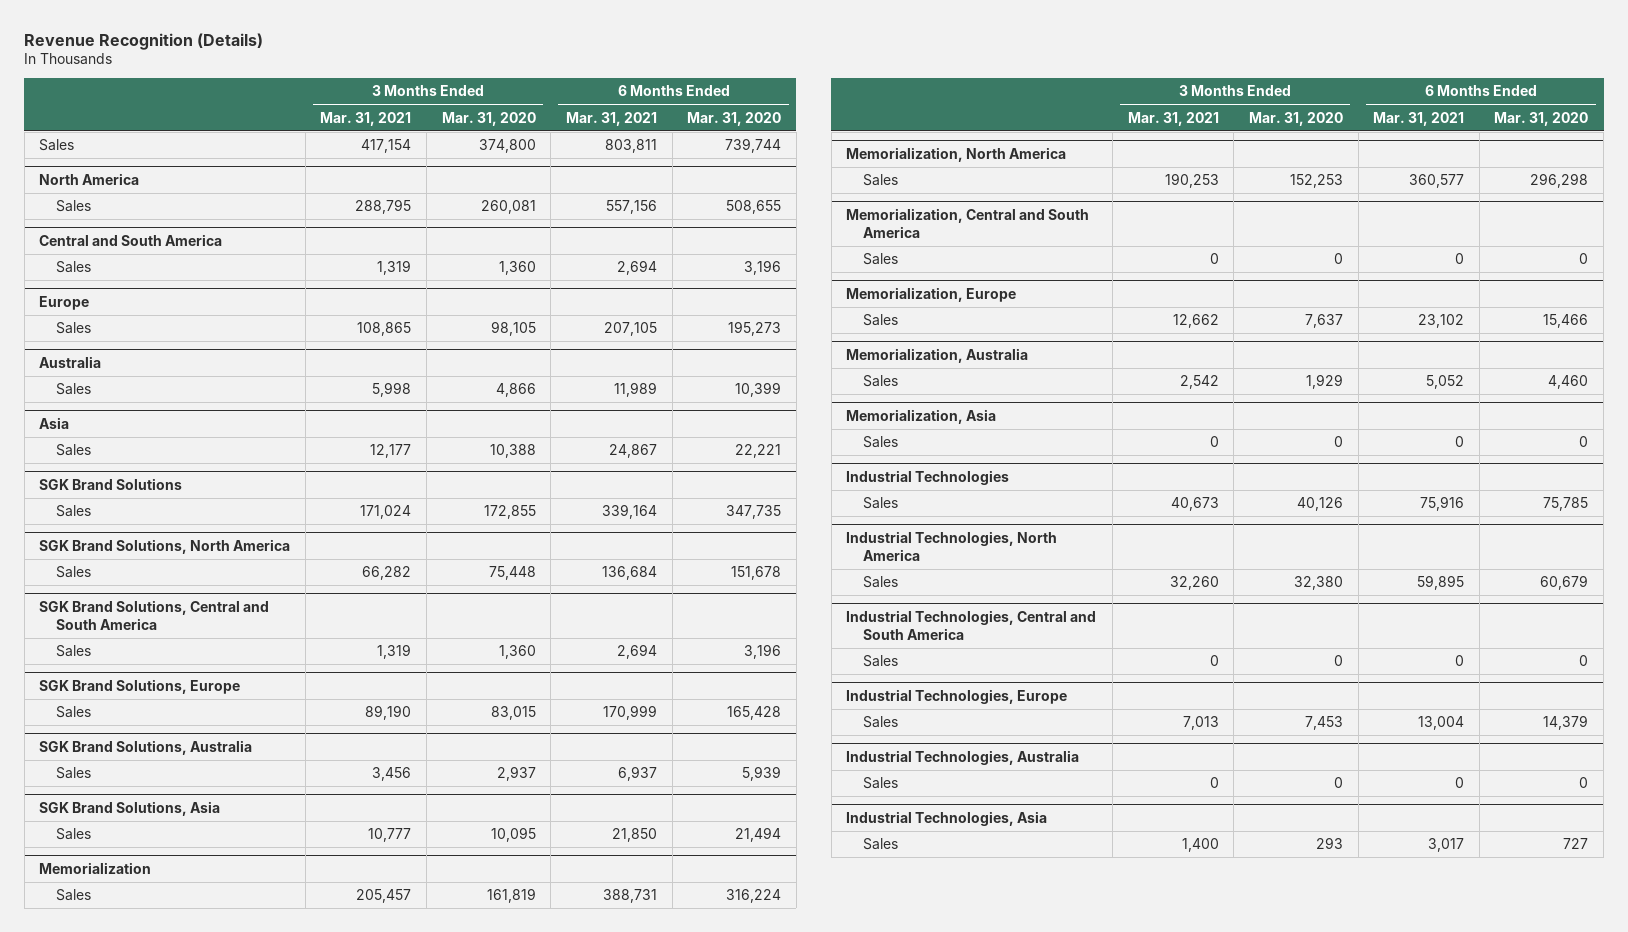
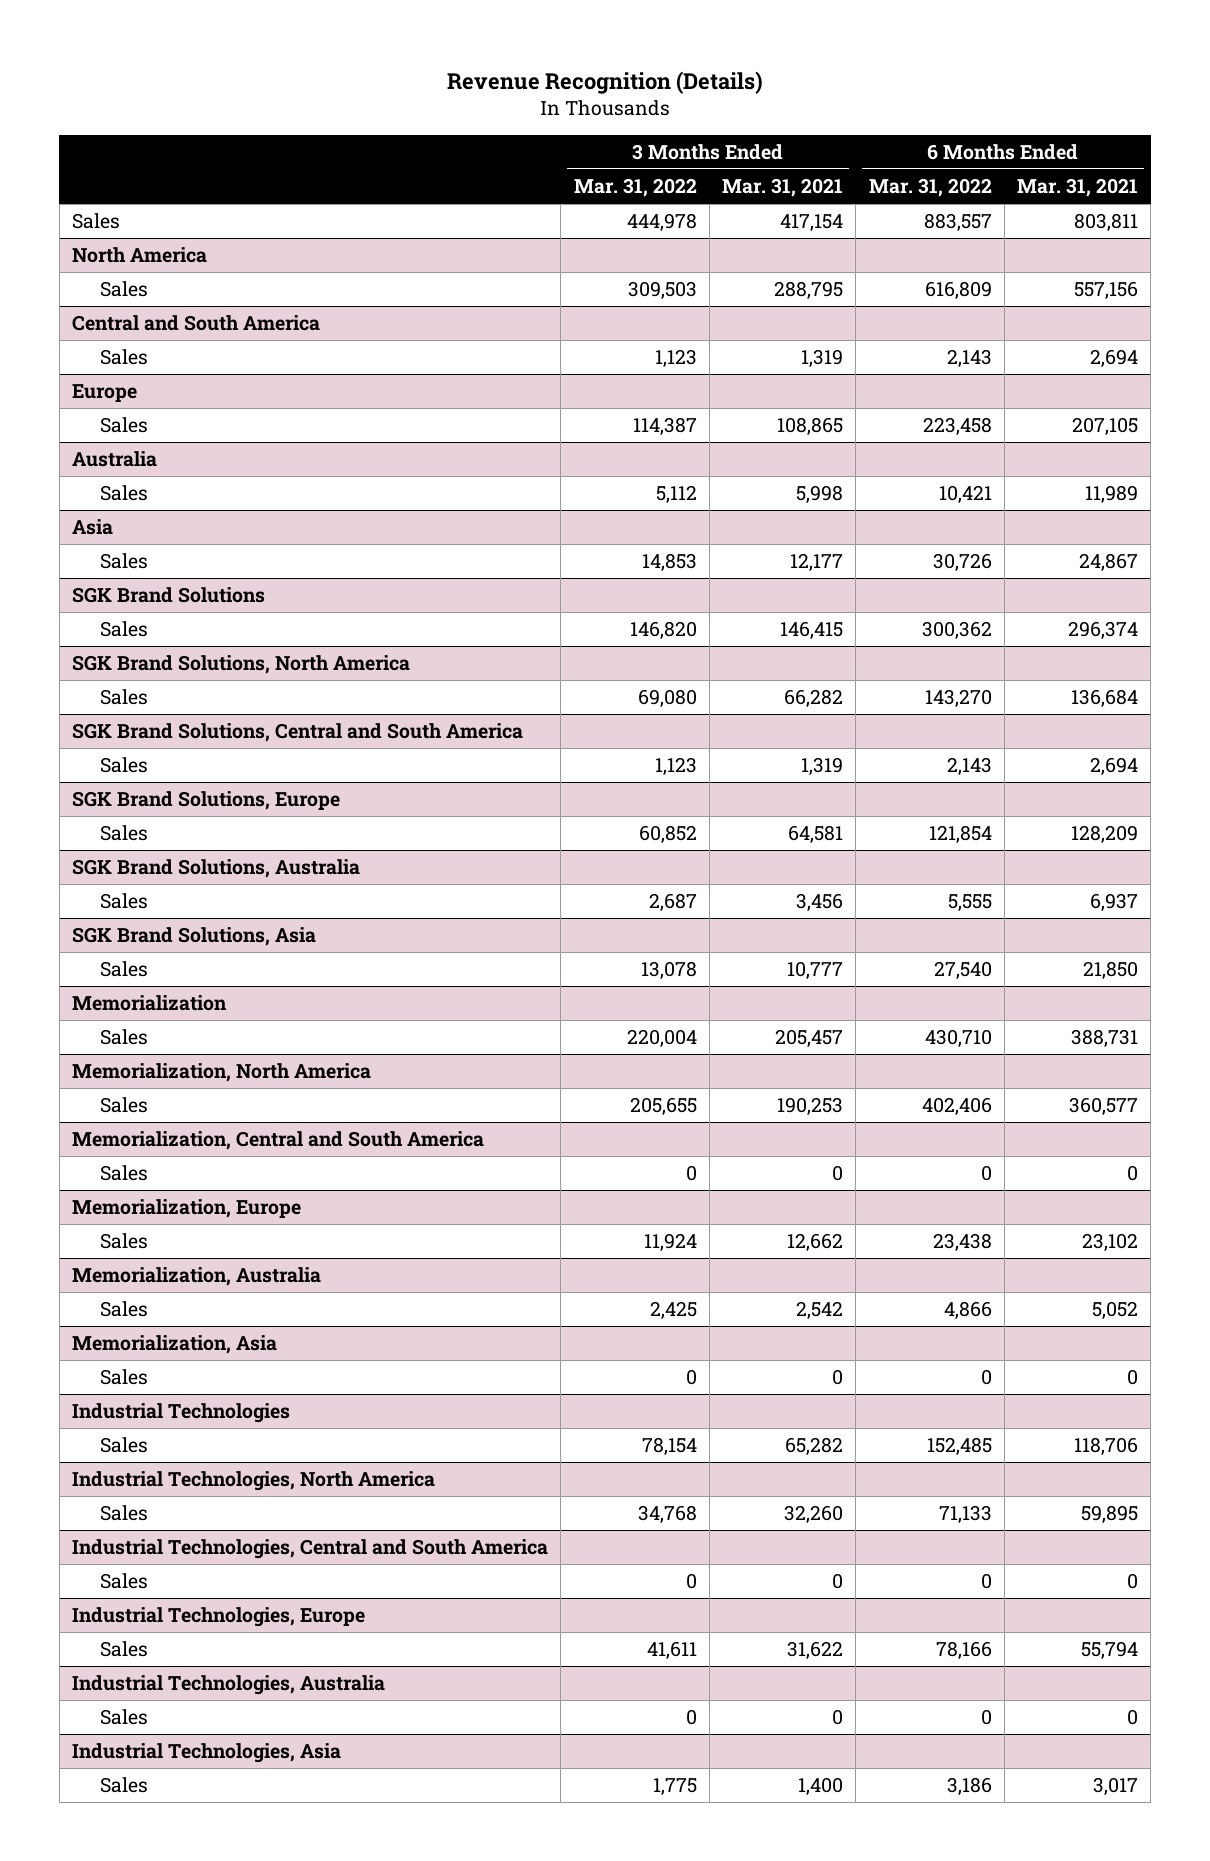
- | 3 Months Ended Mar. 31, 2021 | 3 Months Ended Mar. 31, 2020 | 6 Months Ended Mar. 31, 2021 | 6 Months Ended Mar. 31, 2020
+ | 3 Months Ended Mar. 31, 2022 | 3 Months Ended Mar. 31, 2021 | 6 Months Ended Mar. 31, 2022 | 6 Months Ended Mar. 31, 2021
@ SGK Brand Solutions
- Sales | 171,024 | 172,855 | 339,164 | 347,735
+ Sales | 146,820 | 146,415 | 300,362 | 296,374
@ SGK Brand Solutions, Europe
- Sales | 89,190 | 83,015 | 170,999 | 165,428
+ Sales | 60,852 | 64,581 | 121,854 | 128,209
@ Industrial Technologies
- Sales | 40,673 | 40,126 | 75,916 | 75,785
+ Sales | 78,154 | 65,282 | 152,485 | 118,706
@ Industrial Technologies, Europe
- Sales | 7,013 | 7,453 | 13,004 | 14,379
+ Sales | 41,611 | 31,622 | 78,166 | 55,794

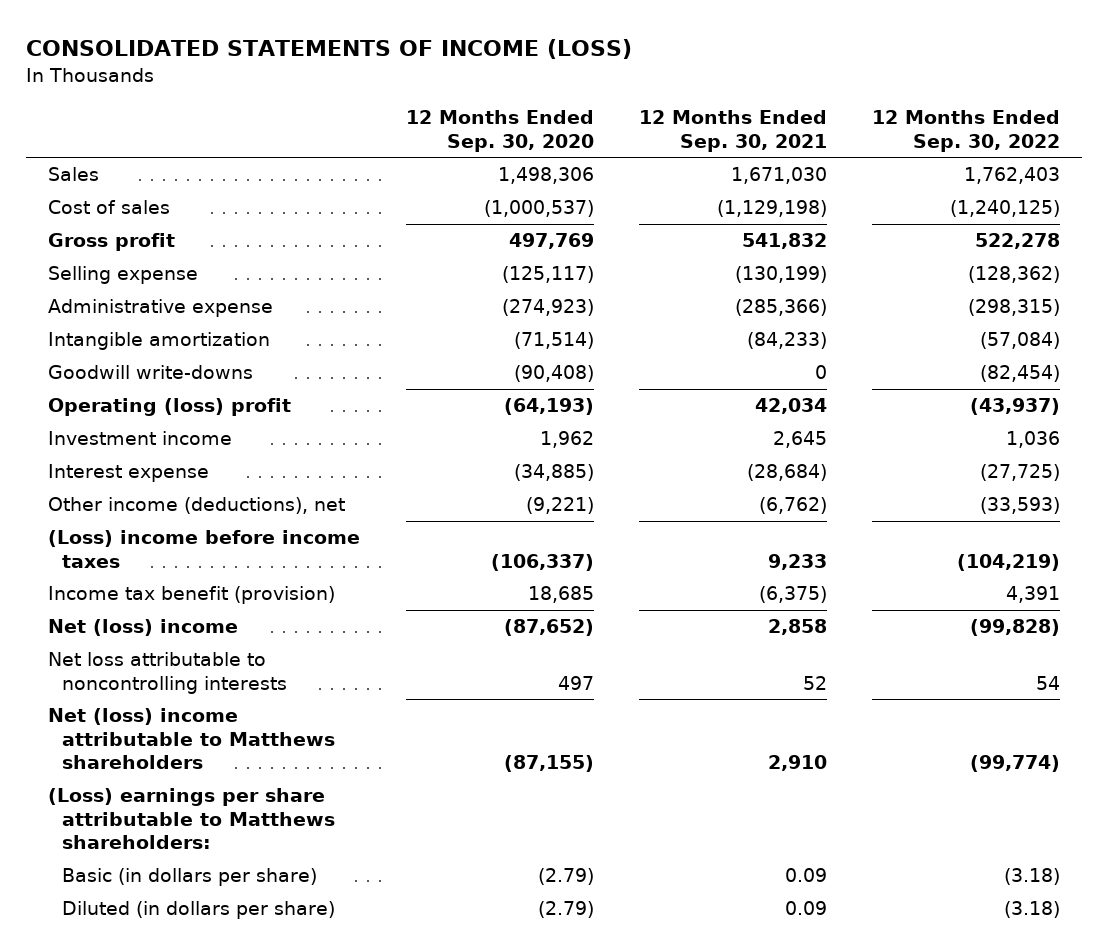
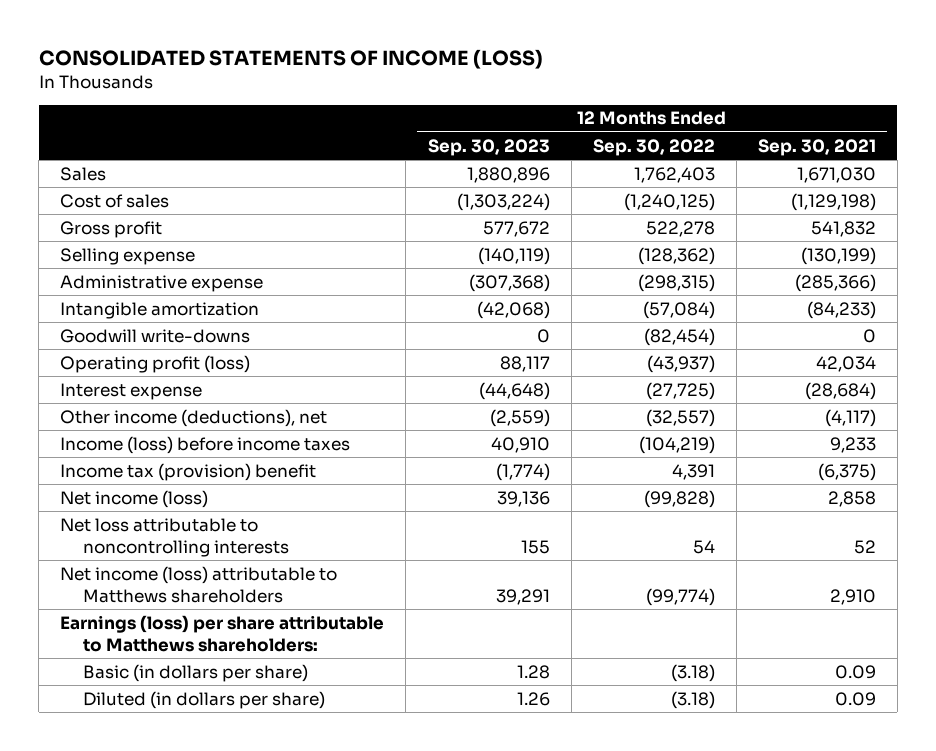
- | 12 Months Ended Sep. 30, 2020 | 12 Months Ended Sep. 30, 2021 | 12 Months Ended Sep. 30, 2022
+ | 12 Months Ended Sep. 30, 2023 | 12 Months Ended Sep. 30, 2022 | 12 Months Ended Sep. 30, 2021
- Operating (loss) profit | (64,193) | 42,034 | (43,937)
- Investment income | 1,962 | 2,645 | 1,036
+ Operating profit (loss) | 88,117 | (43,937) | 42,034
- Other income (deductions), net | (9,221) | (6,762) | (33,593)
- (Loss) income before income taxes | (106,337) | 9,233 | (104,219)
- Income tax benefit (provision) | 18,685 | (6,375) | 4,391
- Net (loss) income | (87,652) | 2,858 | (99,828)
+ Other income (deductions), net | (2,559) | (32,557) | (4,117)
+ Income (loss) before income taxes | 40,910 | (104,219) | 9,233
+ Income tax (provision) benefit | (1,774) | 4,391 | (6,375)
+ Net income (loss) | 39,136 | (99,828) | 2,858
- Net (loss) income attributable to Matthews shareholders | (87,155) | 2,910 | (99,774)
- (Loss) earnings per share attributable to Matthews shareholders:
+ Net income (loss) attributable to Matthews shareholders | 39,291 | (99,774) | 2,910
+ Earnings (loss) per share attributable to Matthews shareholders:

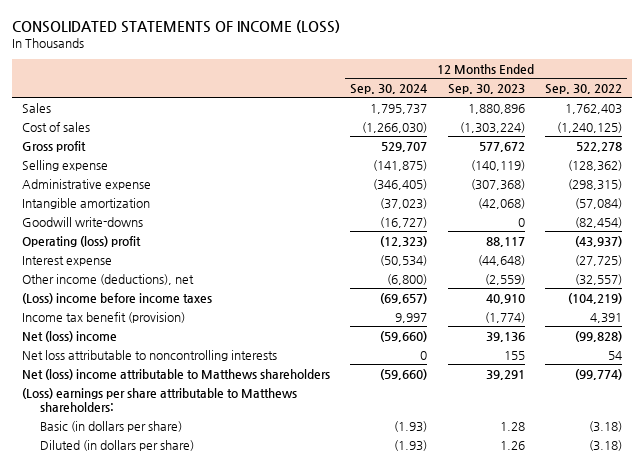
- | 12 Months Ended Sep. 30, 2023 | 12 Months Ended Sep. 30, 2022 | 12 Months Ended Sep. 30, 2021
+ | 12 Months Ended Sep. 30, 2024 | 12 Months Ended Sep. 30, 2023 | 12 Months Ended Sep. 30, 2022
- Operating profit (loss) | 88,117 | (43,937) | 42,034
+ Operating (loss) profit | (12,323) | 88,117 | (43,937)
- Income (loss) before income taxes | 40,910 | (104,219) | 9,233
- Income tax (provision) benefit | (1,774) | 4,391 | (6,375)
- Net income (loss) | 39,136 | (99,828) | 2,858
+ (Loss) income before income taxes | (69,657) | 40,910 | (104,219)
+ Income tax benefit (provision) | 9,997 | (1,774) | 4,391
+ Net (loss) income | (59,660) | 39,136 | (99,828)
- Net income (loss) attributable to Matthews shareholders | 39,291 | (99,774) | 2,910
- Earnings (loss) per share attributable to Matthews shareholders:
+ Net (loss) income attributable to Matthews shareholders | (59,660) | 39,291 | (99,774)
+ (Loss) earnings per share attributable to Matthews shareholders:

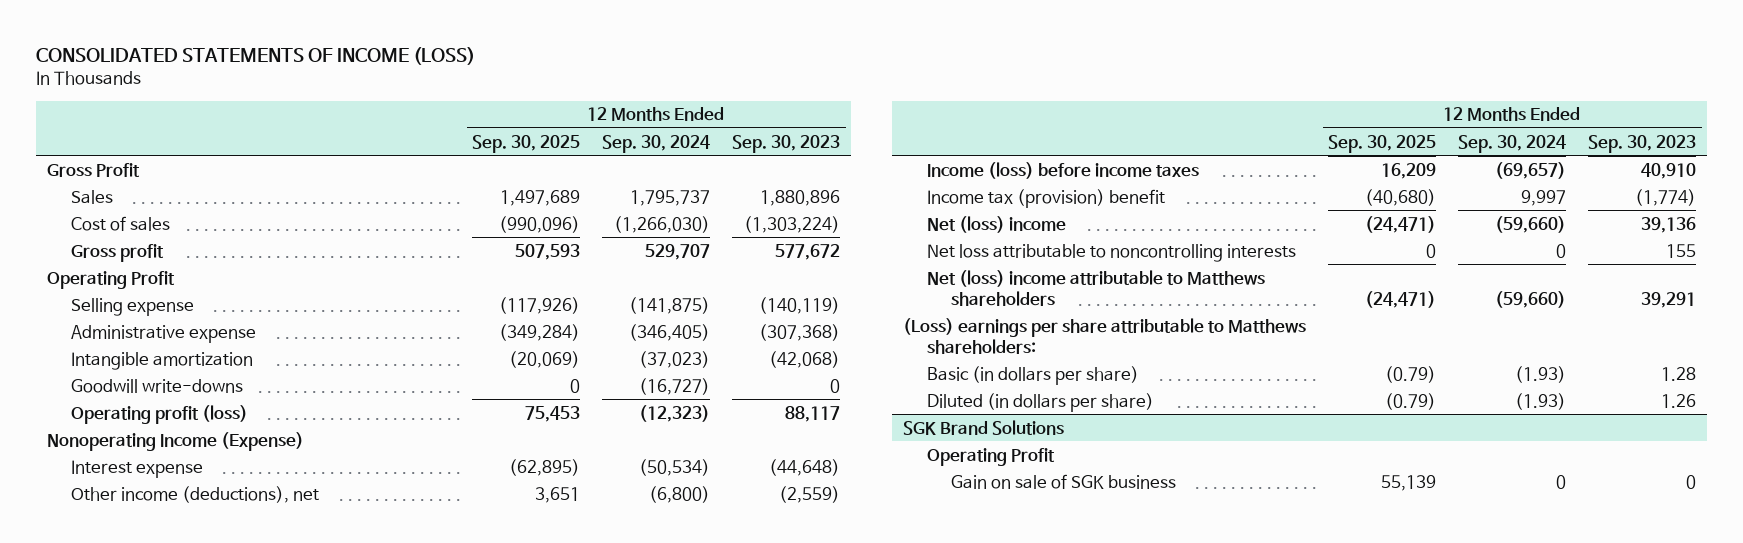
- | 12 Months Ended Sep. 30, 2024 | 12 Months Ended Sep. 30, 2023 | 12 Months Ended Sep. 30, 2022
+ | 12 Months Ended Sep. 30, 2025 | 12 Months Ended Sep. 30, 2024 | 12 Months Ended Sep. 30, 2023
+ Gross Profit
+ Operating Profit
- Operating (loss) profit | (12,323) | 88,117 | (43,937)
+ Operating profit (loss) | 75,453 | (12,323) | 88,117
+ Nonoperating Income (Expense)
- (Loss) income before income taxes | (69,657) | 40,910 | (104,219)
- Income tax benefit (provision) | 9,997 | (1,774) | 4,391
+ Income (loss) before income taxes | 16,209 | (69,657) | 40,910
+ Income tax (provision) benefit | (40,680) | 9,997 | (1,774)
+ SGK Brand Solutions
+ Operating Profit
+ Gain on sale of SGK business | 55,139 | 0 | 0

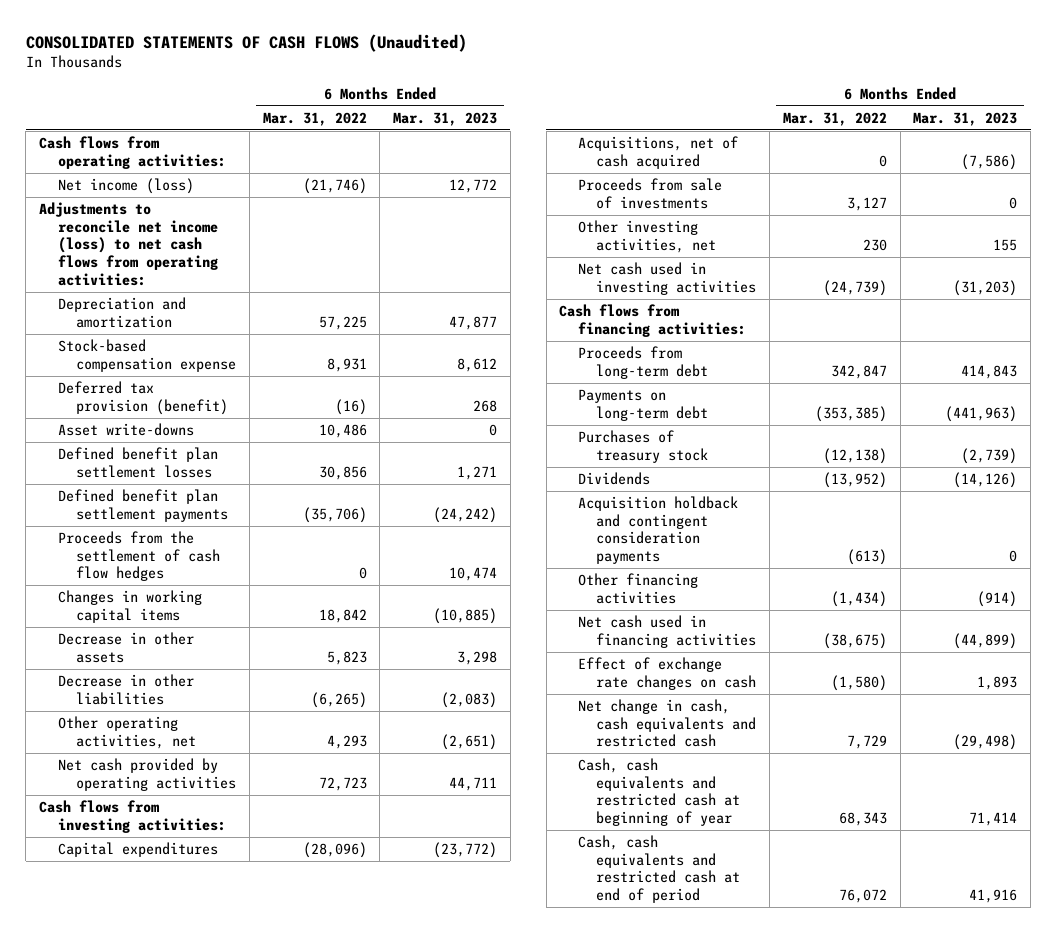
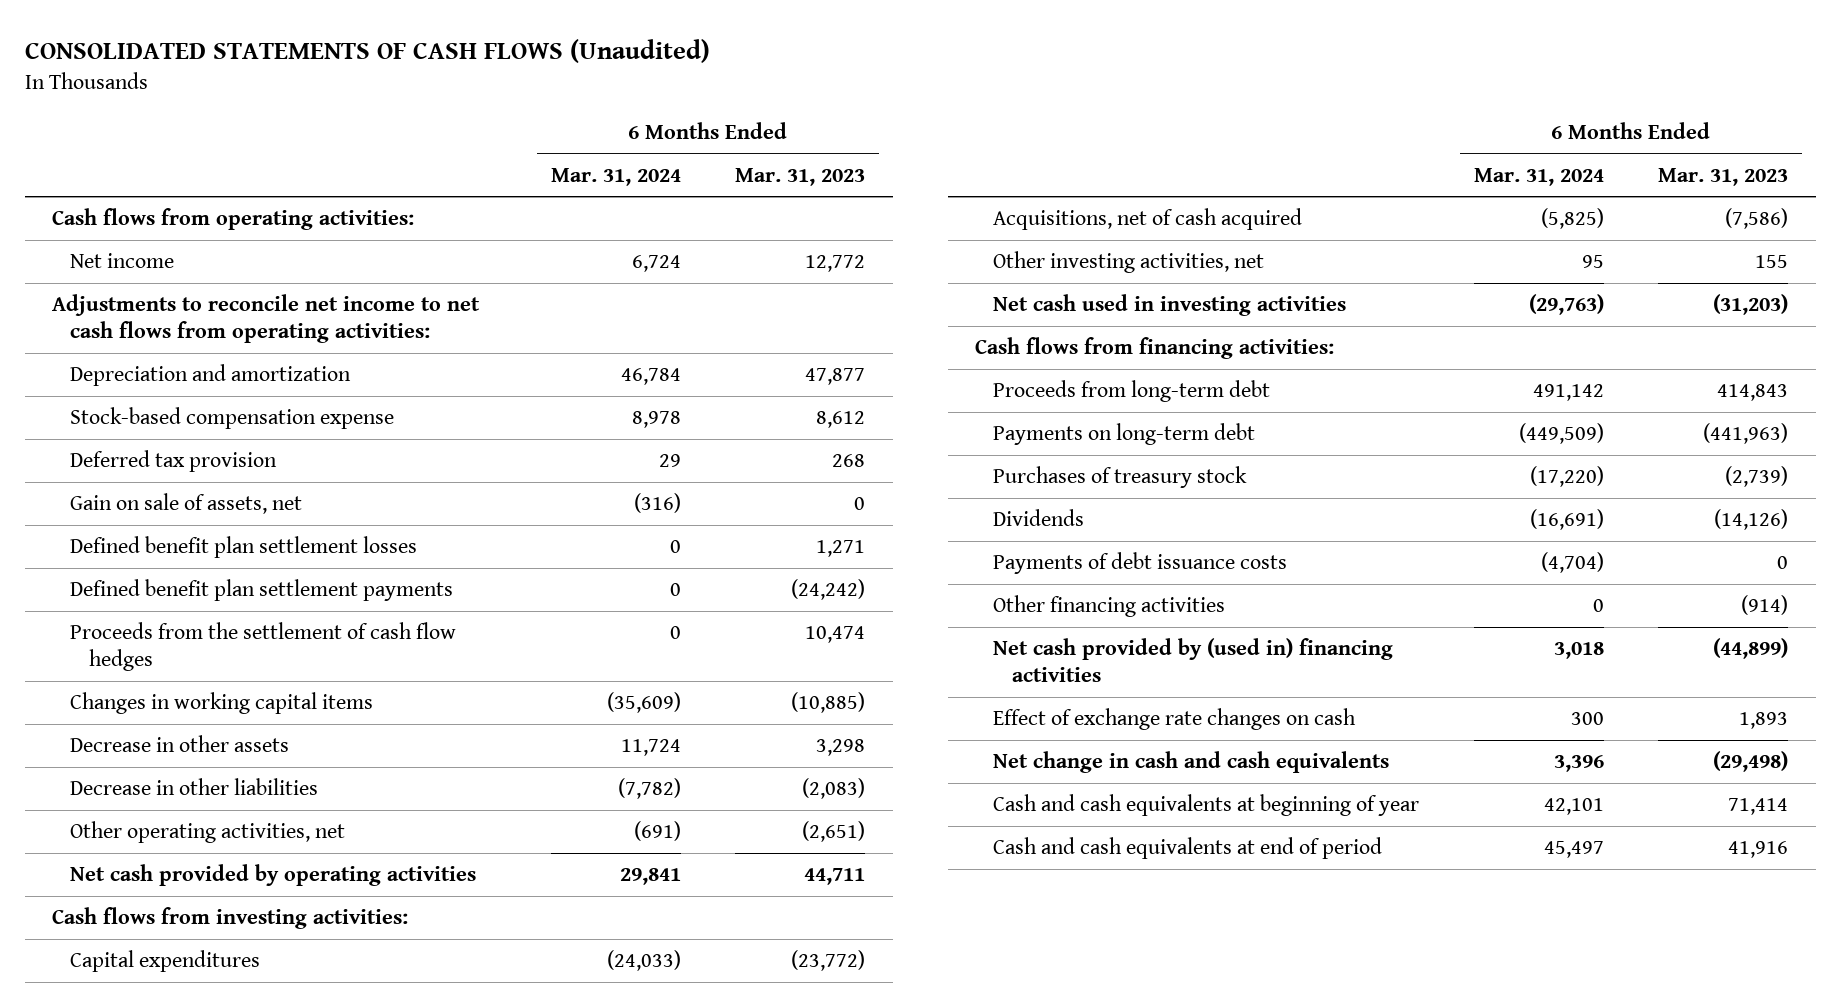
- | 6 Months Ended Mar. 31, 2022 | 6 Months Ended Mar. 31, 2023
+ | 6 Months Ended Mar. 31, 2024 | 6 Months Ended Mar. 31, 2023
- Net income (loss) | (21,746) | 12,772
- Adjustments to reconcile net income (loss) to net cash flows from operating activities:
+ Net income | 6,724 | 12,772
+ Adjustments to reconcile net income to net cash flows from operating activities:
- Deferred tax provision (benefit) | (16) | 268
- Asset write-downs | 10,486 | 0
+ Deferred tax provision | 29 | 268
+ Gain on sale of assets, net | (316) | 0
- Proceeds from sale of investments | 3,127 | 0
- Acquisition holdback and contingent consideration payments | (613) | 0
+ Payments of debt issuance costs | (4,704) | 0
- Net cash used in financing activities | (38,675) | (44,899)
+ Net cash provided by (used in) financing activities | 3,018 | (44,899)
- Net change in cash, cash equivalents and restricted cash | 7,729 | (29,498)
- Cash, cash equivalents and restricted cash at beginning of year | 68,343 | 71,414
- Cash, cash equivalents and restricted cash at end of period | 76,072 | 41,916
+ Net change in cash and cash equivalents | 3,396 | (29,498)
+ Cash and cash equivalents at beginning of year | 42,101 | 71,414
+ Cash and cash equivalents at end of period | 45,497 | 41,916

